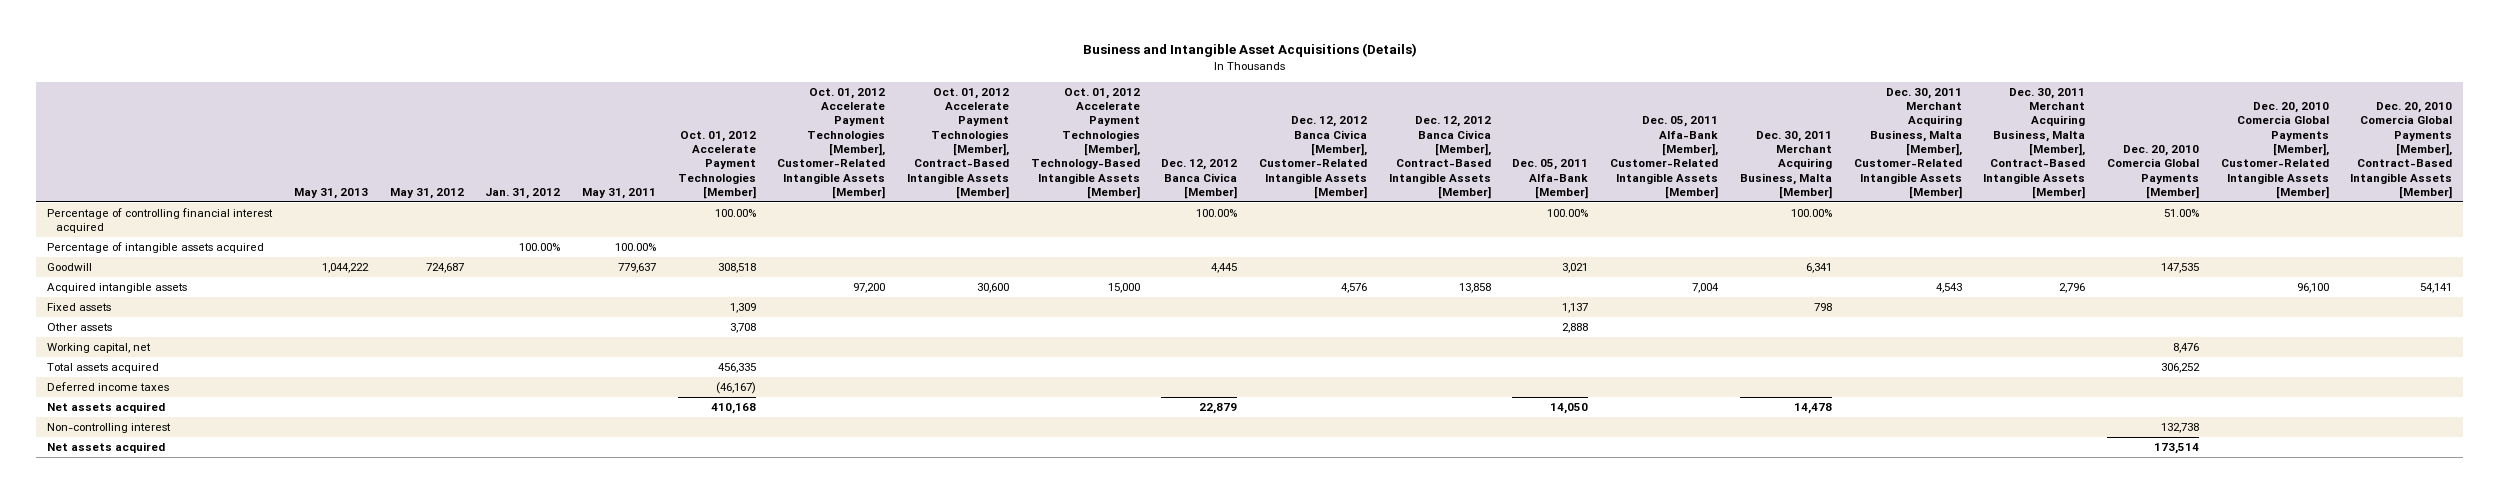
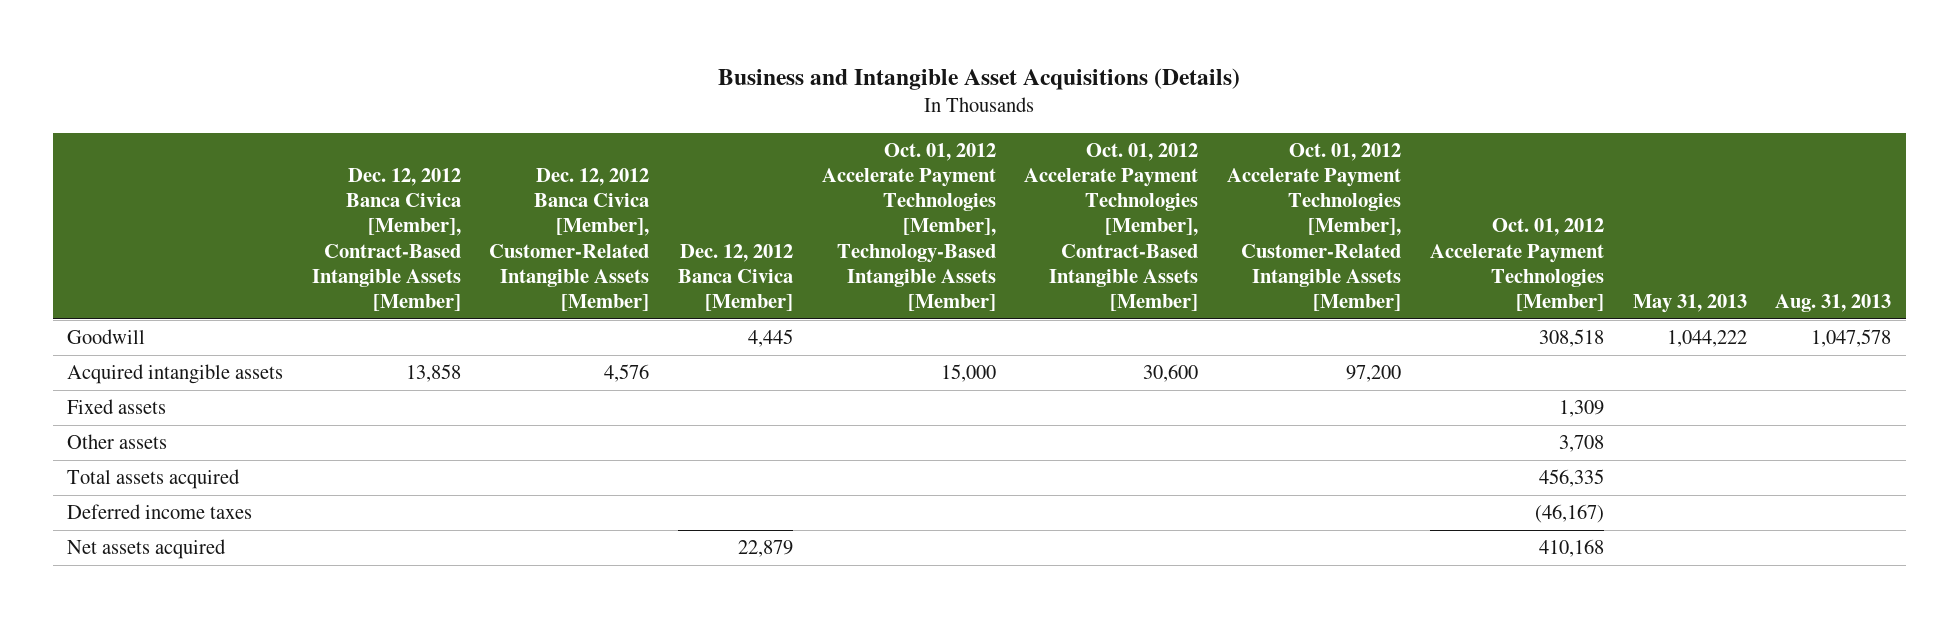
- | May 31, 2013 | May 31, 2012 | Jan. 31, 2012 | May 31, 2011 | Oct. 01, 2012 Accelerate Payment Technologies [Member] | Oct. 01, 2012 Accelerate Payment Technologies [Member], Customer-Related Intangible Assets [Member] | Oct. 01, 2012 Accelerate Payment Technologies [Member], Contract-Based Intangible Assets [Member] | Oct. 01, 2012 Accelerate Payment Technologies [Member], Technology-Based Intangible Assets [Member] | Dec. 12, 2012 Banca Civica [Member] | Dec. 12, 2012 Banca Civica [Member], Customer-Related Intangible Assets [Member] | Dec. 12, 2012 Banca Civica [Member], Contract-Based Intangible Assets [Member] | Dec. 05, 2011 Alfa-Bank [Member] | Dec. 05, 2011 Alfa-Bank [Member], Customer-Related Intangible Assets [Member] | Dec. 30, 2011 Merchant Acquiring Business, Malta [Member] | Dec. 30, 2011 Merchant Acquiring Business, Malta [Member], Customer-Related Intangible Assets [Member] | Dec. 30, 2011 Merchant Acquiring Business, Malta [Member], Contract-Based Intangible Assets [Member] | Dec. 20, 2010 Comercia Global Payments [Member] | Dec. 20, 2010 Comercia Global Payments [Member], Customer-Related Intangible Assets [Member] | Dec. 20, 2010 Comercia Global Payments [Member], Contract-Based Intangible Assets [Member]
+ | Dec. 12, 2012 Banca Civica [Member], Contract-Based Intangible Assets [Member] | Dec. 12, 2012 Banca Civica [Member], Customer-Related Intangible Assets [Member] | Dec. 12, 2012 Banca Civica [Member] | Oct. 01, 2012 Accelerate Payment Technologies [Member], Technology-Based Intangible Assets [Member] | Oct. 01, 2012 Accelerate Payment Technologies [Member], Contract-Based Intangible Assets [Member] | Oct. 01, 2012 Accelerate Payment Technologies [Member], Customer-Related Intangible Assets [Member] | Oct. 01, 2012 Accelerate Payment Technologies [Member] | May 31, 2013 | Aug. 31, 2013
- Percentage of controlling financial interest acquired | | | | | 100.00% | | | | 100.00% | | | 100.00% | | 100.00% | | | 51.00% | |
- Percentage of intangible assets acquired | | | 100.00% | 100.00% | | | | | | | | | | | | | | |
- Working capital, net | | | | | | | | | | | | | | | | | 8,476 | |
- Non-controlling interest | | | | | | | | | | | | | | | | | 132,738 | |
- Net assets acquired | | | | | | | | | | | | | | | | | 173,514 | |

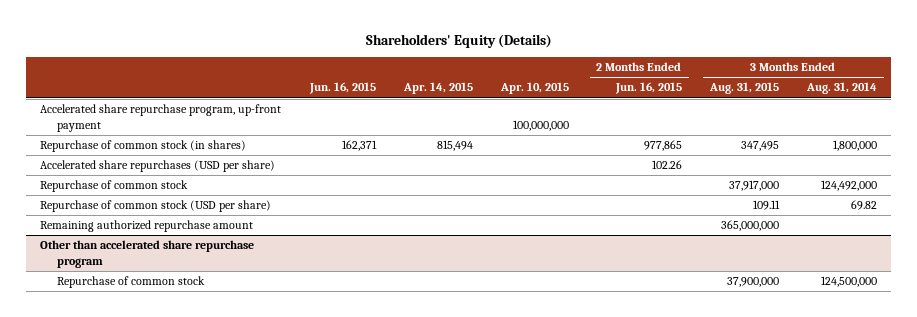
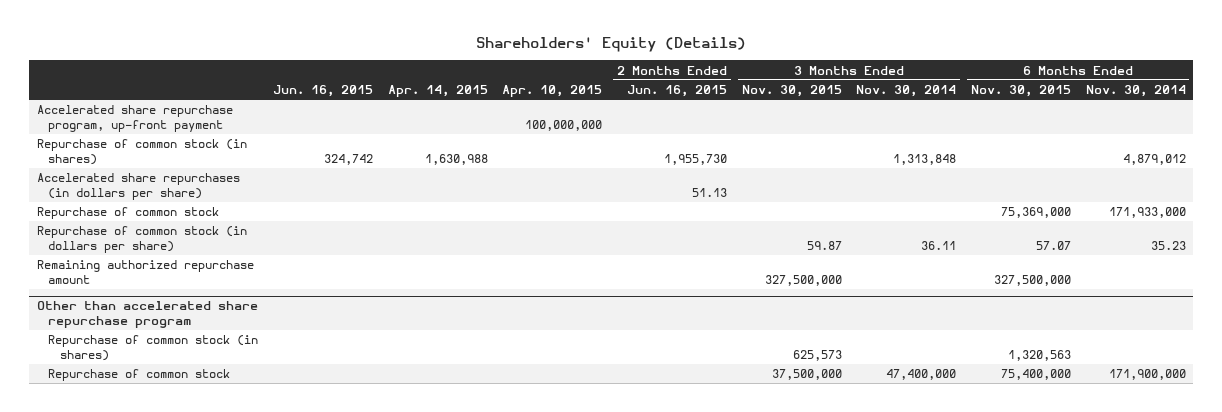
- | Jun. 16, 2015 | Apr. 14, 2015 | Apr. 10, 2015 | 2 Months Ended Jun. 16, 2015 | 3 Months Ended Aug. 31, 2015 | 3 Months Ended Aug. 31, 2014
+ | Jun. 16, 2015 | Apr. 14, 2015 | Apr. 10, 2015 | 2 Months Ended Jun. 16, 2015 | 3 Months Ended Nov. 30, 2015 | 3 Months Ended Nov. 30, 2014 | 6 Months Ended Nov. 30, 2015 | 6 Months Ended Nov. 30, 2014
- Repurchase of common stock (in shares) | 162,371 | 815,494 | | 977,865 | 347,495 | 1,800,000
- Accelerated share repurchases (USD per share) | | | | 102.26 | |
+ Repurchase of common stock (in shares) | 324,742 | 1,630,988 | | 1,955,730 | | 1,313,848 | | 4,879,012
+ Accelerated share repurchases (in dollars per share) | | | | 51.13 | | | |
- Repurchase of common stock (USD per share) | | | | | 109.11 | 69.82
+ Repurchase of common stock (in dollars per share) | | | | | 59.87 | 36.11 | 57.07 | 35.23
@ Other than accelerated share repurchase program
+ Repurchase of common stock (in shares) | | | | | 625,573 | | 1,320,563 |

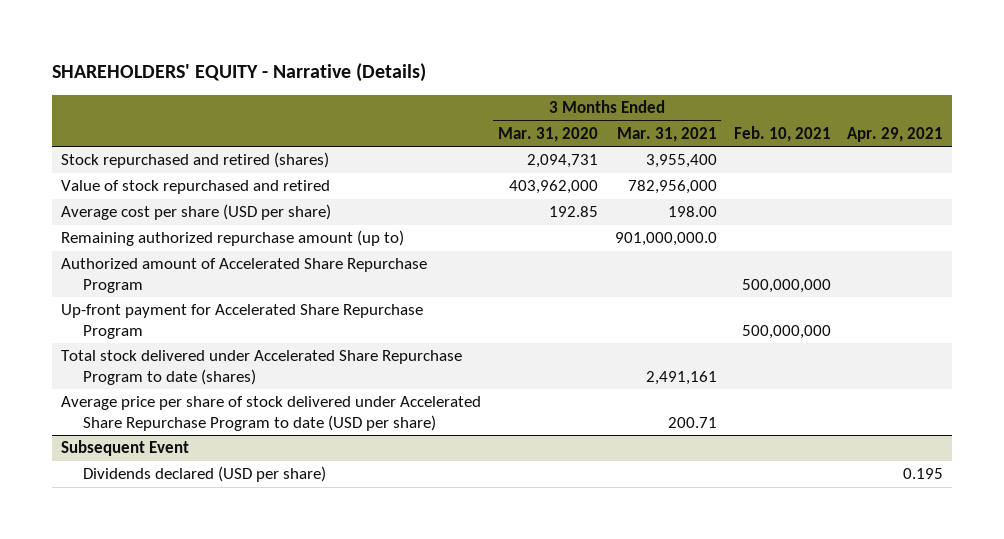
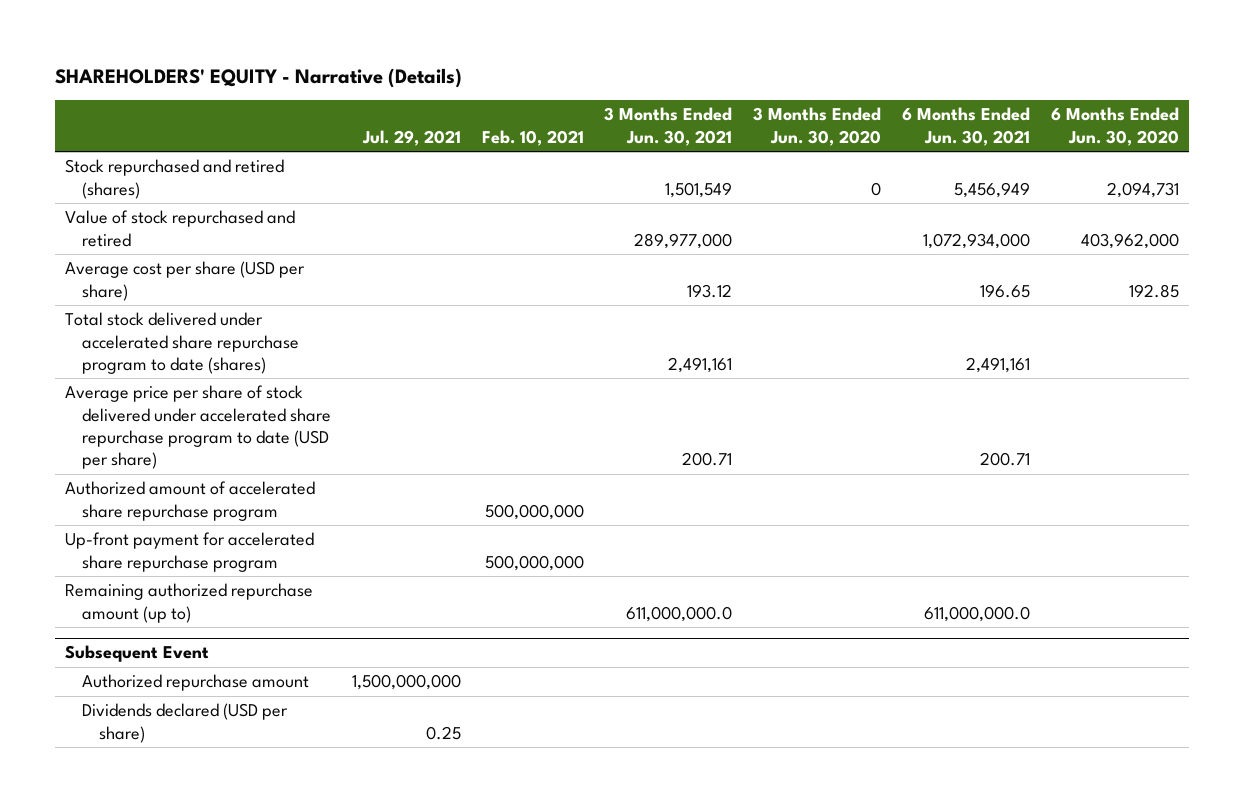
- | 3 Months Ended Mar. 31, 2020 | 3 Months Ended Mar. 31, 2021 | Feb. 10, 2021 | Apr. 29, 2021
+ | Jul. 29, 2021 | Feb. 10, 2021 | 3 Months Ended Jun. 30, 2021 | 3 Months Ended Jun. 30, 2020 | 6 Months Ended Jun. 30, 2021 | 6 Months Ended Jun. 30, 2020
+ Total stock delivered under accelerated share repurchase program to date (shares) | | | 2,491,161 | | 2,491,161 |
+ Average price per share of stock delivered under accelerated share repurchase program to date (USD per share) | | | 200.71 | | 200.71 |
+ Authorized amount of accelerated share repurchase program | | 500,000,000 | | | |
+ Up-front payment for accelerated share repurchase program | | 500,000,000 | | | |
- Authorized amount of Accelerated Share Repurchase Program | | | 500,000,000 |
- Up-front payment for Accelerated Share Repurchase Program | | | 500,000,000 |
- Total stock delivered under Accelerated Share Repurchase Program to date (shares) | | 2,491,161 | |
- Average price per share of stock delivered under Accelerated Share Repurchase Program to date (USD per share) | | 200.71 | |
@ Subsequent Event
+ Authorized repurchase amount | 1,500,000,000 | | | | |

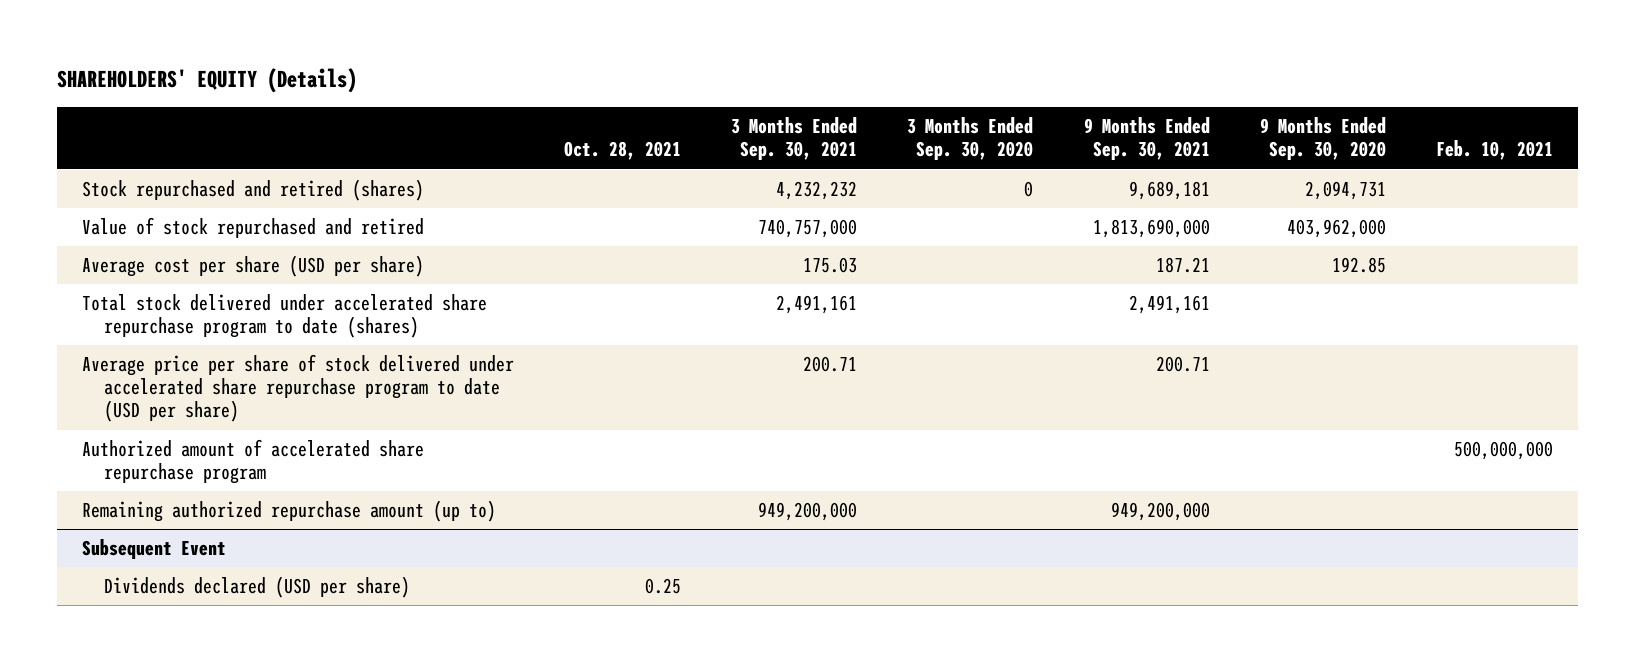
- SHAREHOLDERS' EQUITY - Narrative (Details)
+ SHAREHOLDERS' EQUITY (Details)
- | Jul. 29, 2021 | Feb. 10, 2021 | 3 Months Ended Jun. 30, 2021 | 3 Months Ended Jun. 30, 2020 | 6 Months Ended Jun. 30, 2021 | 6 Months Ended Jun. 30, 2020
+ | Oct. 28, 2021 | 3 Months Ended Sep. 30, 2021 | 3 Months Ended Sep. 30, 2020 | 9 Months Ended Sep. 30, 2021 | 9 Months Ended Sep. 30, 2020 | Feb. 10, 2021
- Up-front payment for accelerated share repurchase program | | 500,000,000 | | | |
@ Subsequent Event
- Authorized repurchase amount | 1,500,000,000 | | | | |

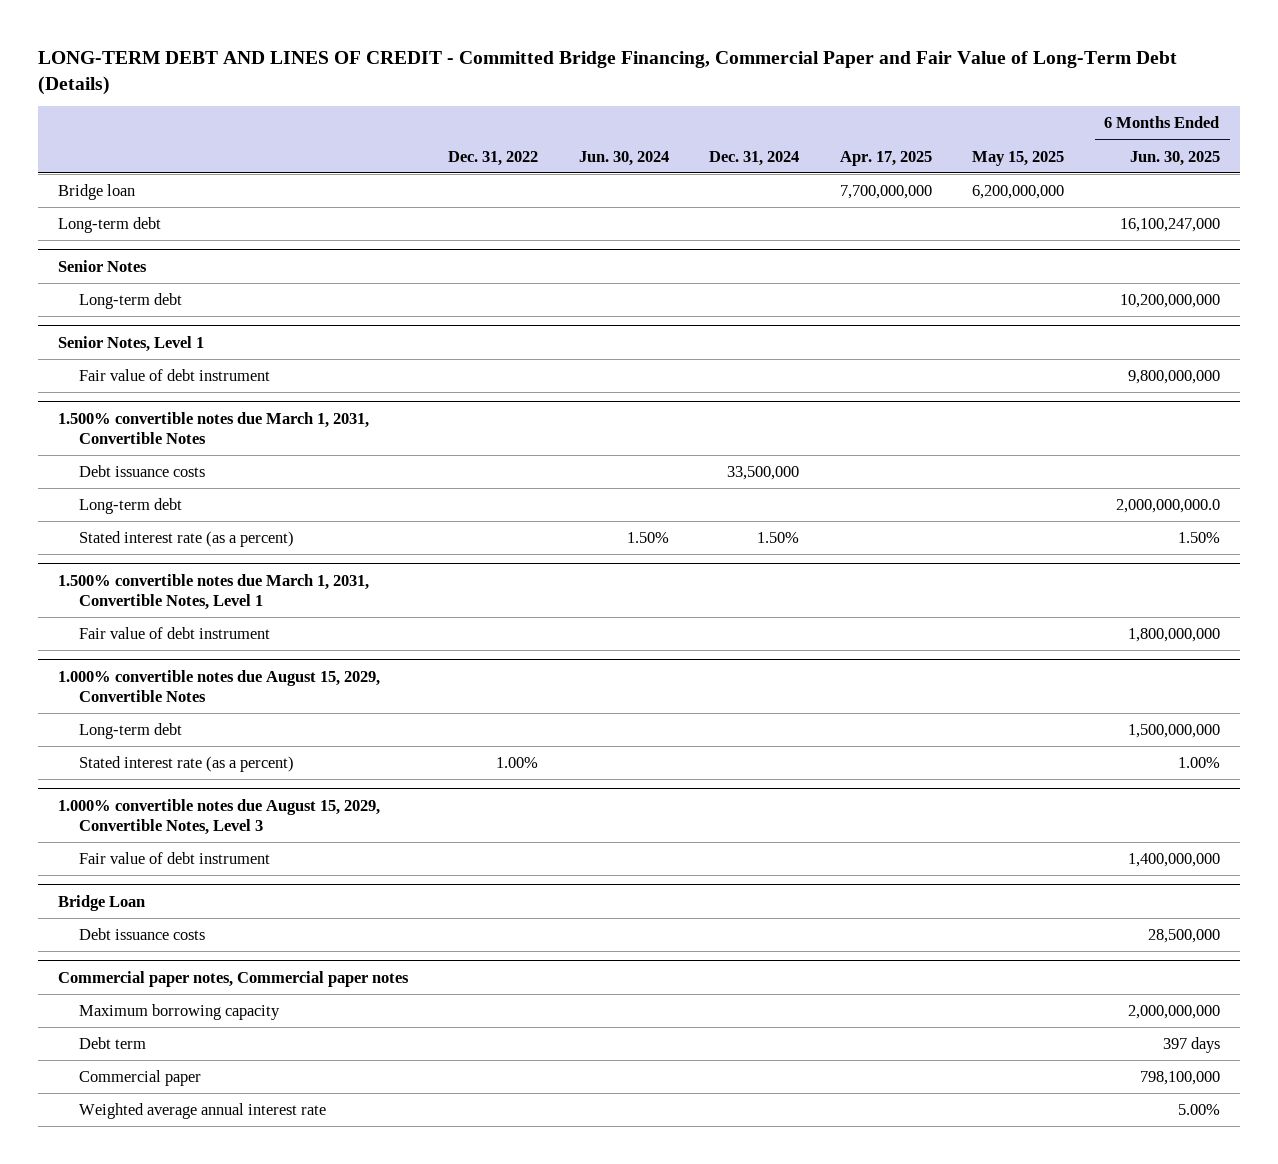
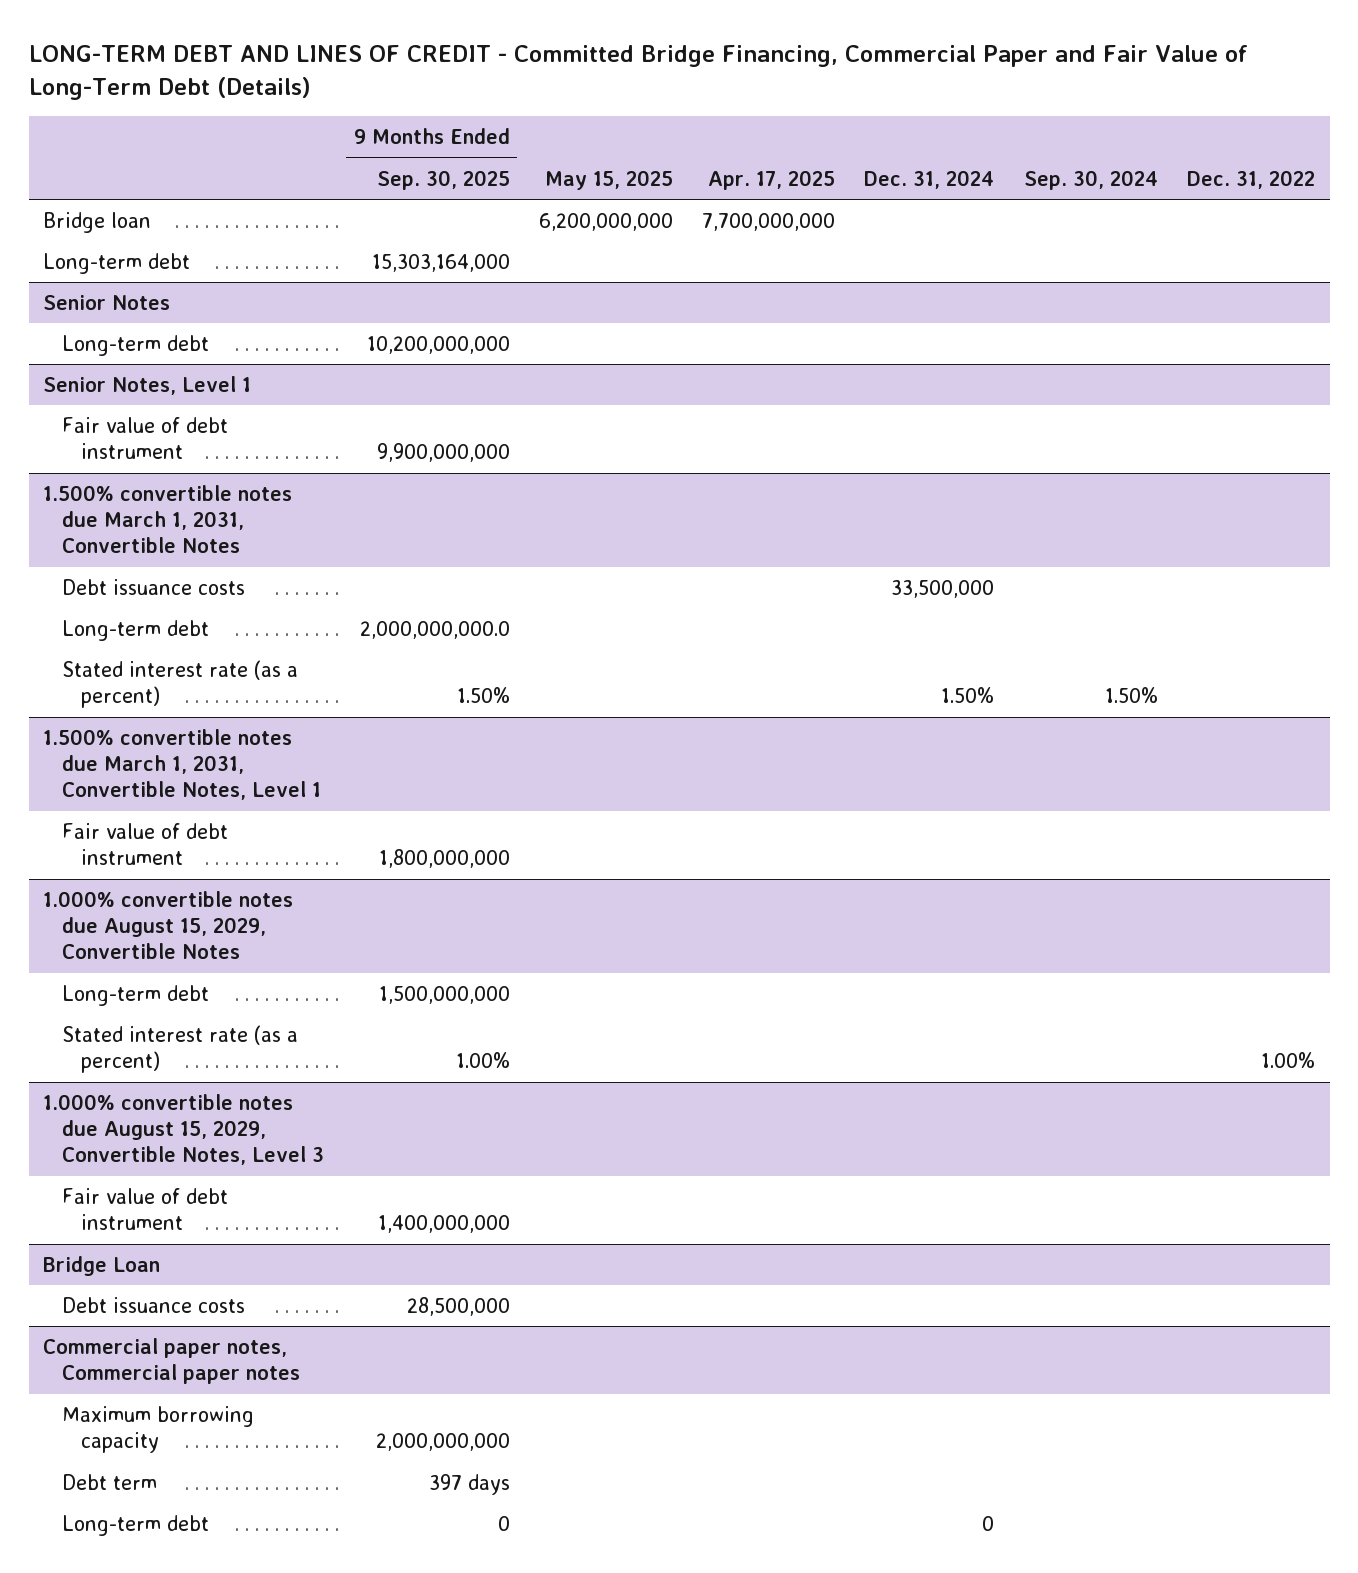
- | Dec. 31, 2022 | Jun. 30, 2024 | Dec. 31, 2024 | Apr. 17, 2025 | May 15, 2025 | 6 Months Ended Jun. 30, 2025
+ | 9 Months Ended Sep. 30, 2025 | May 15, 2025 | Apr. 17, 2025 | Dec. 31, 2024 | Sep. 30, 2024 | Dec. 31, 2022
@ Commercial paper notes, Commercial paper notes
- Commercial paper | | | | | | 798,100,000
- Weighted average annual interest rate | | | | | | 5.00%
+ Long-term debt | 0 | | | 0 | |

